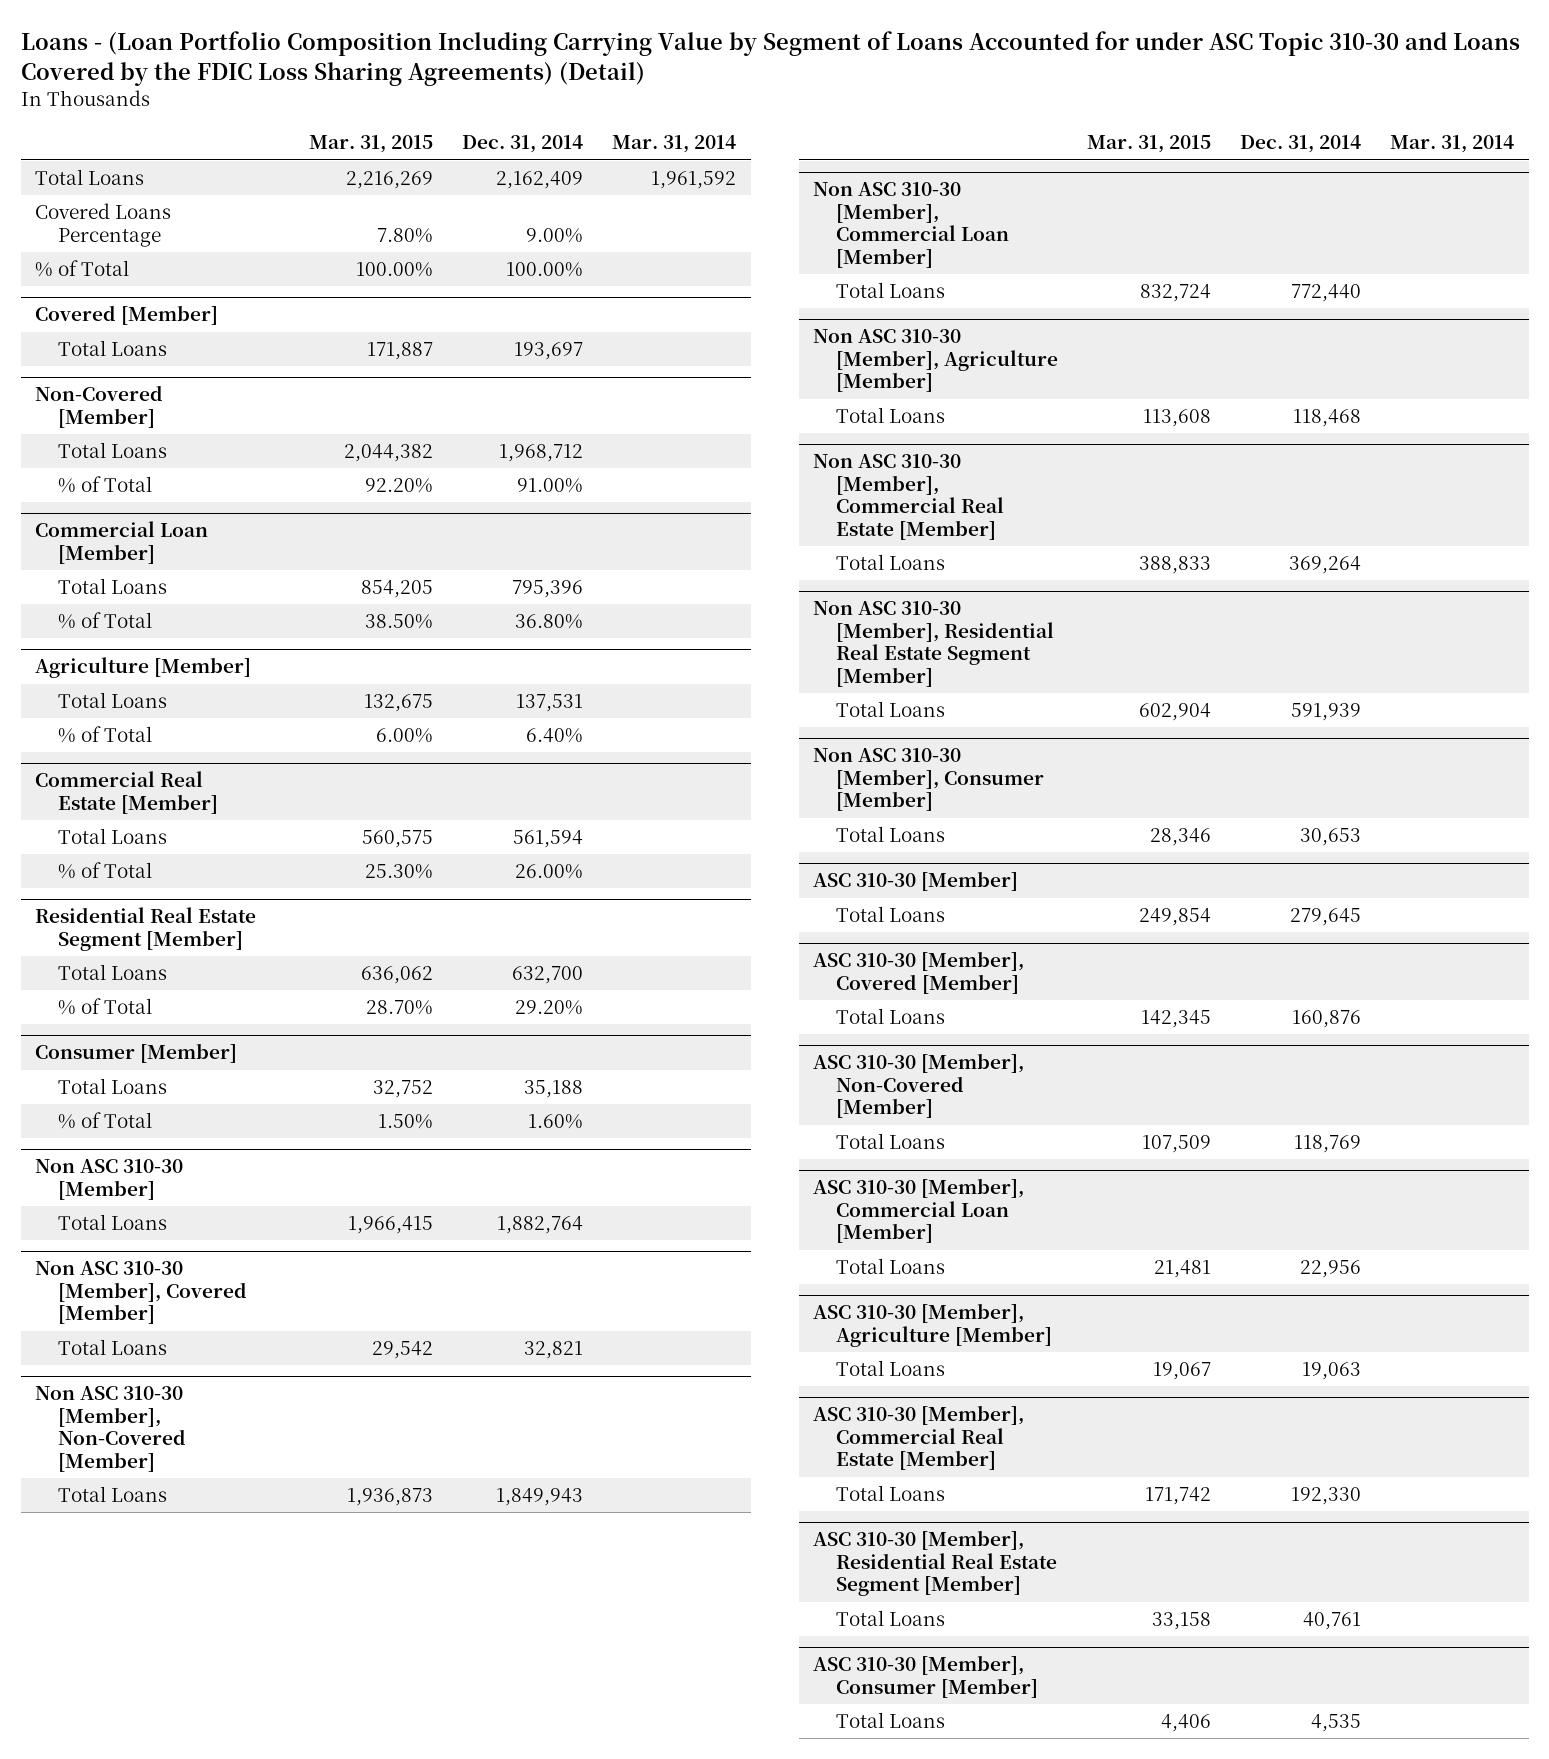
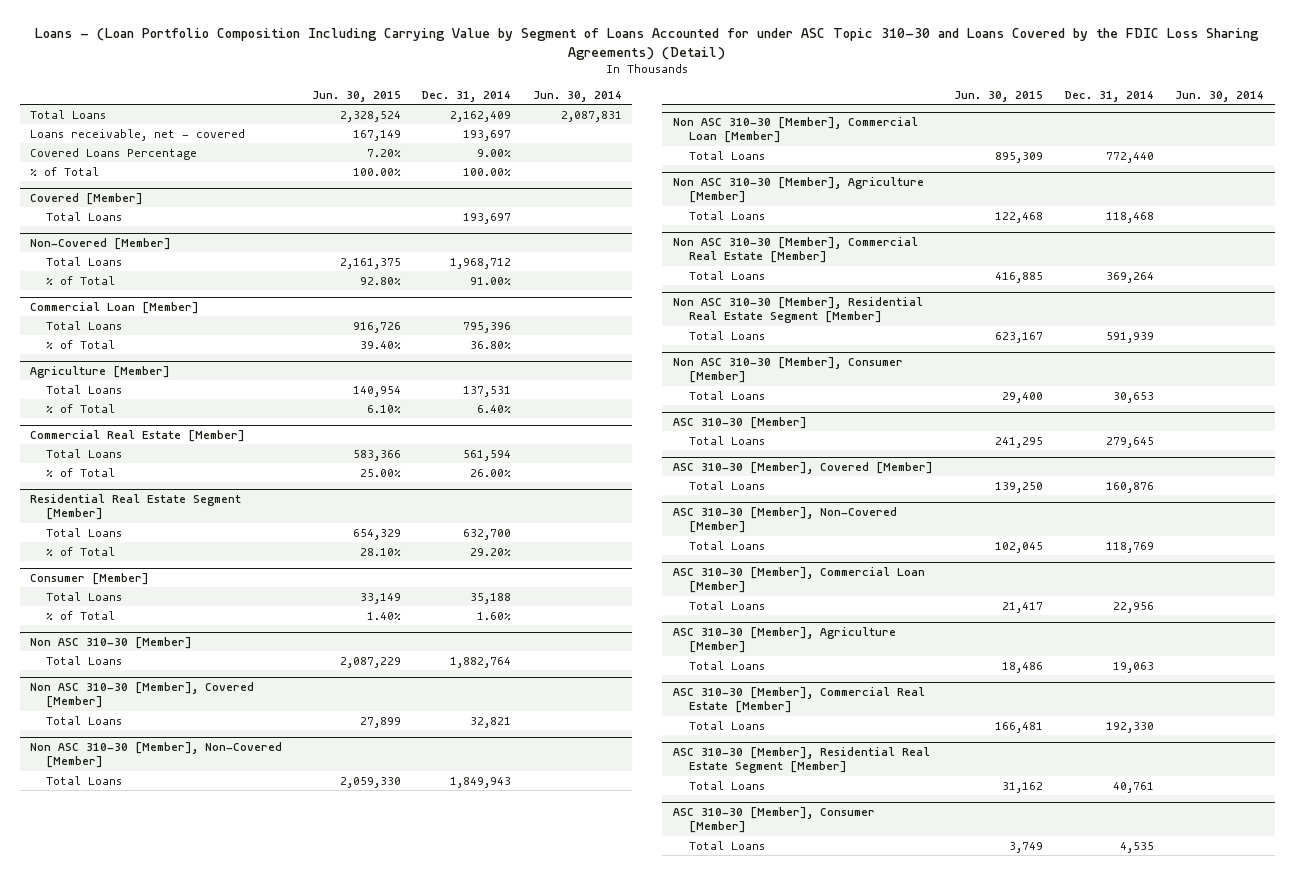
- | Mar. 31, 2015 | Dec. 31, 2014 | Mar. 31, 2014
+ | Jun. 30, 2015 | Dec. 31, 2014 | Jun. 30, 2014
+ Loans receivable, net - covered | 167,149 | 193,697 |

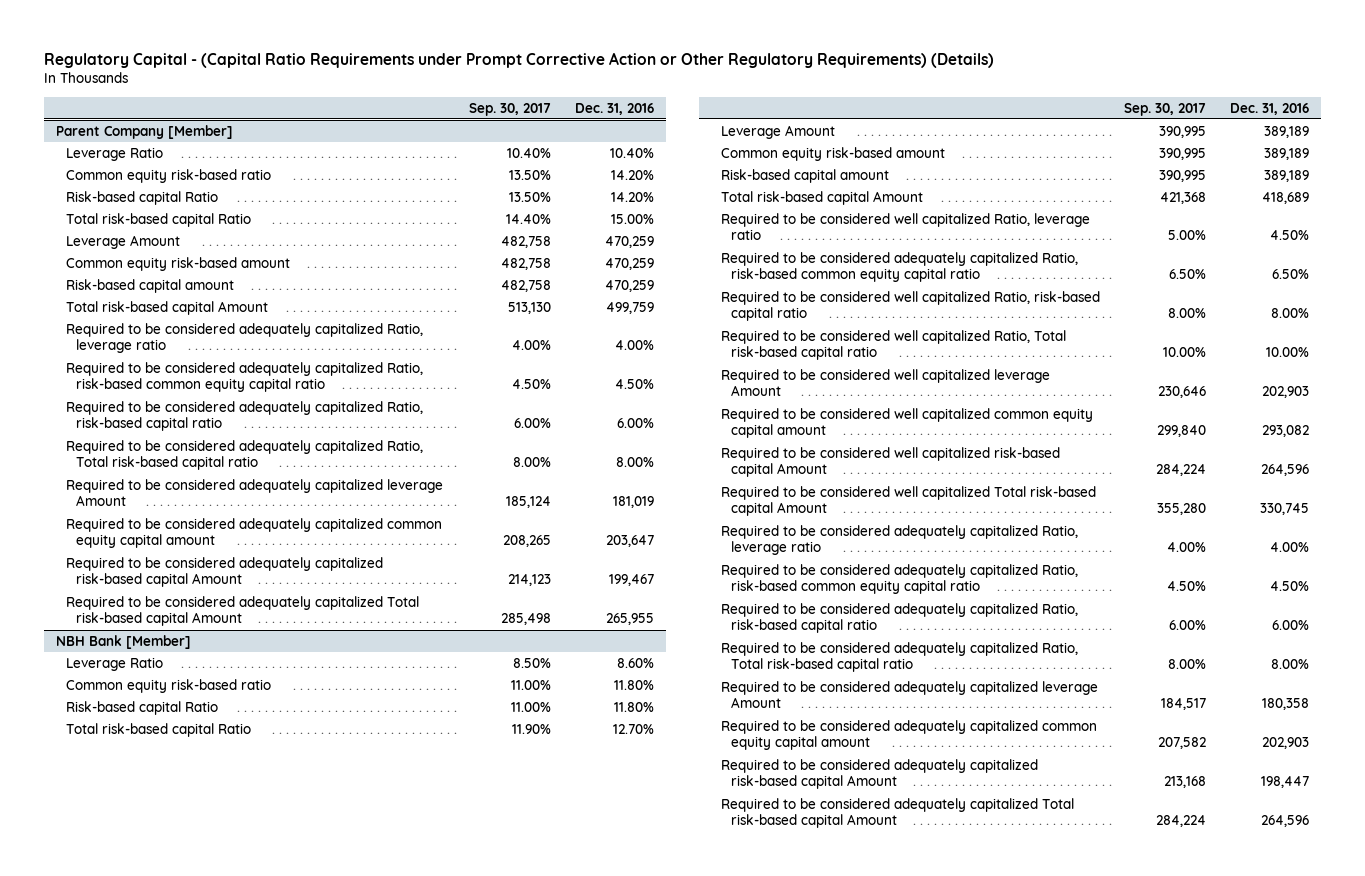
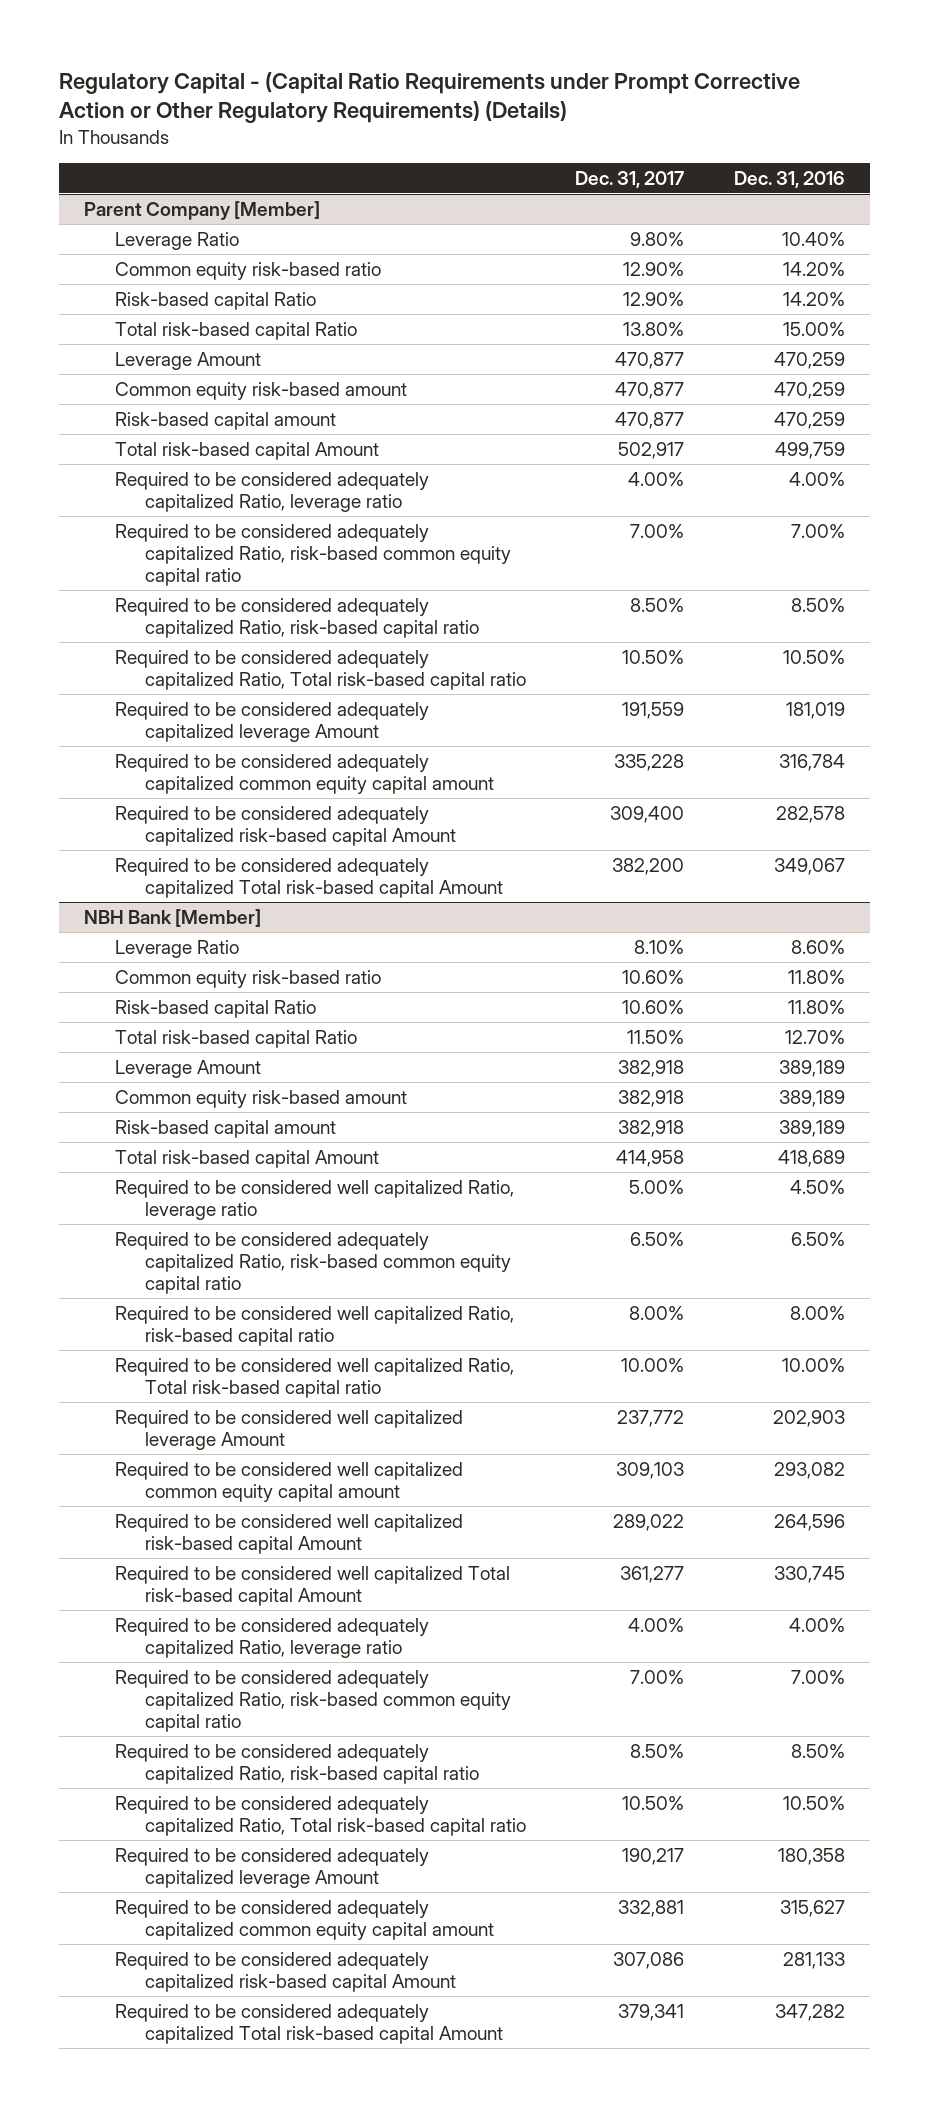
- | Sep. 30, 2017 | Dec. 31, 2016
+ | Dec. 31, 2017 | Dec. 31, 2016
@ Parent Company [Member]
- Required to be considered adequately capitalized Ratio, risk-based common equity capital ratio | 4.50% | 4.50%
- Required to be considered adequately capitalized Ratio, risk-based capital ratio | 6.00% | 6.00%
- Required to be considered adequately capitalized Ratio, Total risk-based capital ratio | 8.00% | 8.00%
+ Required to be considered adequately capitalized Ratio, risk-based common equity capital ratio | 7.00% | 7.00%
+ Required to be considered adequately capitalized Ratio, risk-based capital ratio | 8.50% | 8.50%
+ Required to be considered adequately capitalized Ratio, Total risk-based capital ratio | 10.50% | 10.50%
- Required to be considered adequately capitalized common equity capital amount | 208,265 | 203,647
- Required to be considered adequately capitalized risk-based capital Amount | 214,123 | 199,467
- Required to be considered adequately capitalized Total risk-based capital Amount | 285,498 | 265,955
+ Required to be considered adequately capitalized common equity capital amount | 335,228 | 316,784
+ Required to be considered adequately capitalized risk-based capital Amount | 309,400 | 282,578
+ Required to be considered adequately capitalized Total risk-based capital Amount | 382,200 | 349,067
@ NBH Bank [Member]
- Required to be considered adequately capitalized Ratio, risk-based common equity capital ratio | 4.50% | 4.50%
- Required to be considered adequately capitalized Ratio, risk-based capital ratio | 6.00% | 6.00%
- Required to be considered adequately capitalized Ratio, Total risk-based capital ratio | 8.00% | 8.00%
+ Required to be considered adequately capitalized Ratio, risk-based common equity capital ratio | 7.00% | 7.00%
+ Required to be considered adequately capitalized Ratio, risk-based capital ratio | 8.50% | 8.50%
+ Required to be considered adequately capitalized Ratio, Total risk-based capital ratio | 10.50% | 10.50%
- Required to be considered adequately capitalized common equity capital amount | 207,582 | 202,903
- Required to be considered adequately capitalized risk-based capital Amount | 213,168 | 198,447
- Required to be considered adequately capitalized Total risk-based capital Amount | 284,224 | 264,596
+ Required to be considered adequately capitalized common equity capital amount | 332,881 | 315,627
+ Required to be considered adequately capitalized risk-based capital Amount | 307,086 | 281,133
+ Required to be considered adequately capitalized Total risk-based capital Amount | 379,341 | 347,282

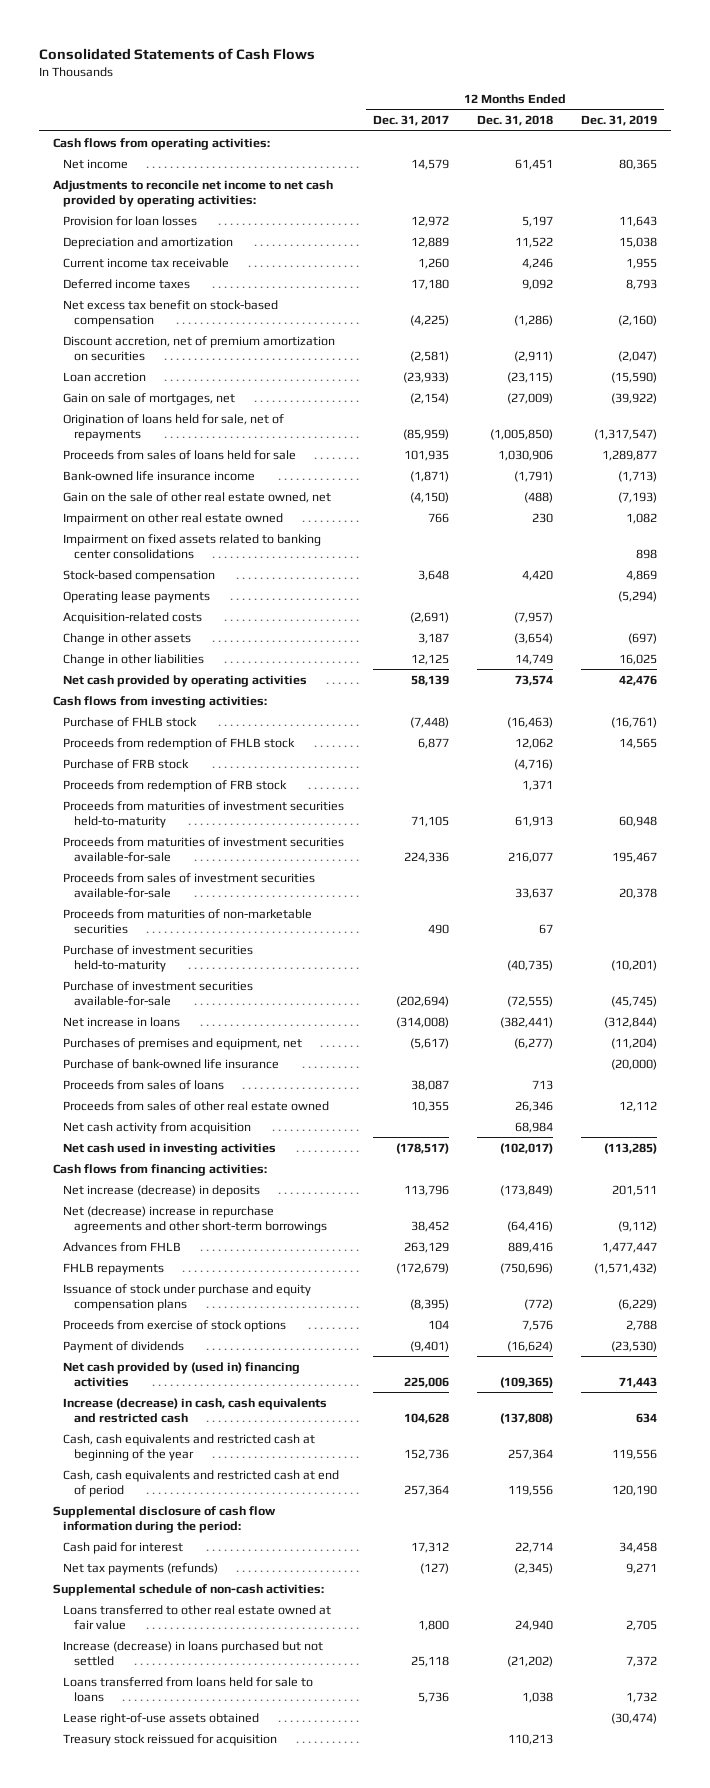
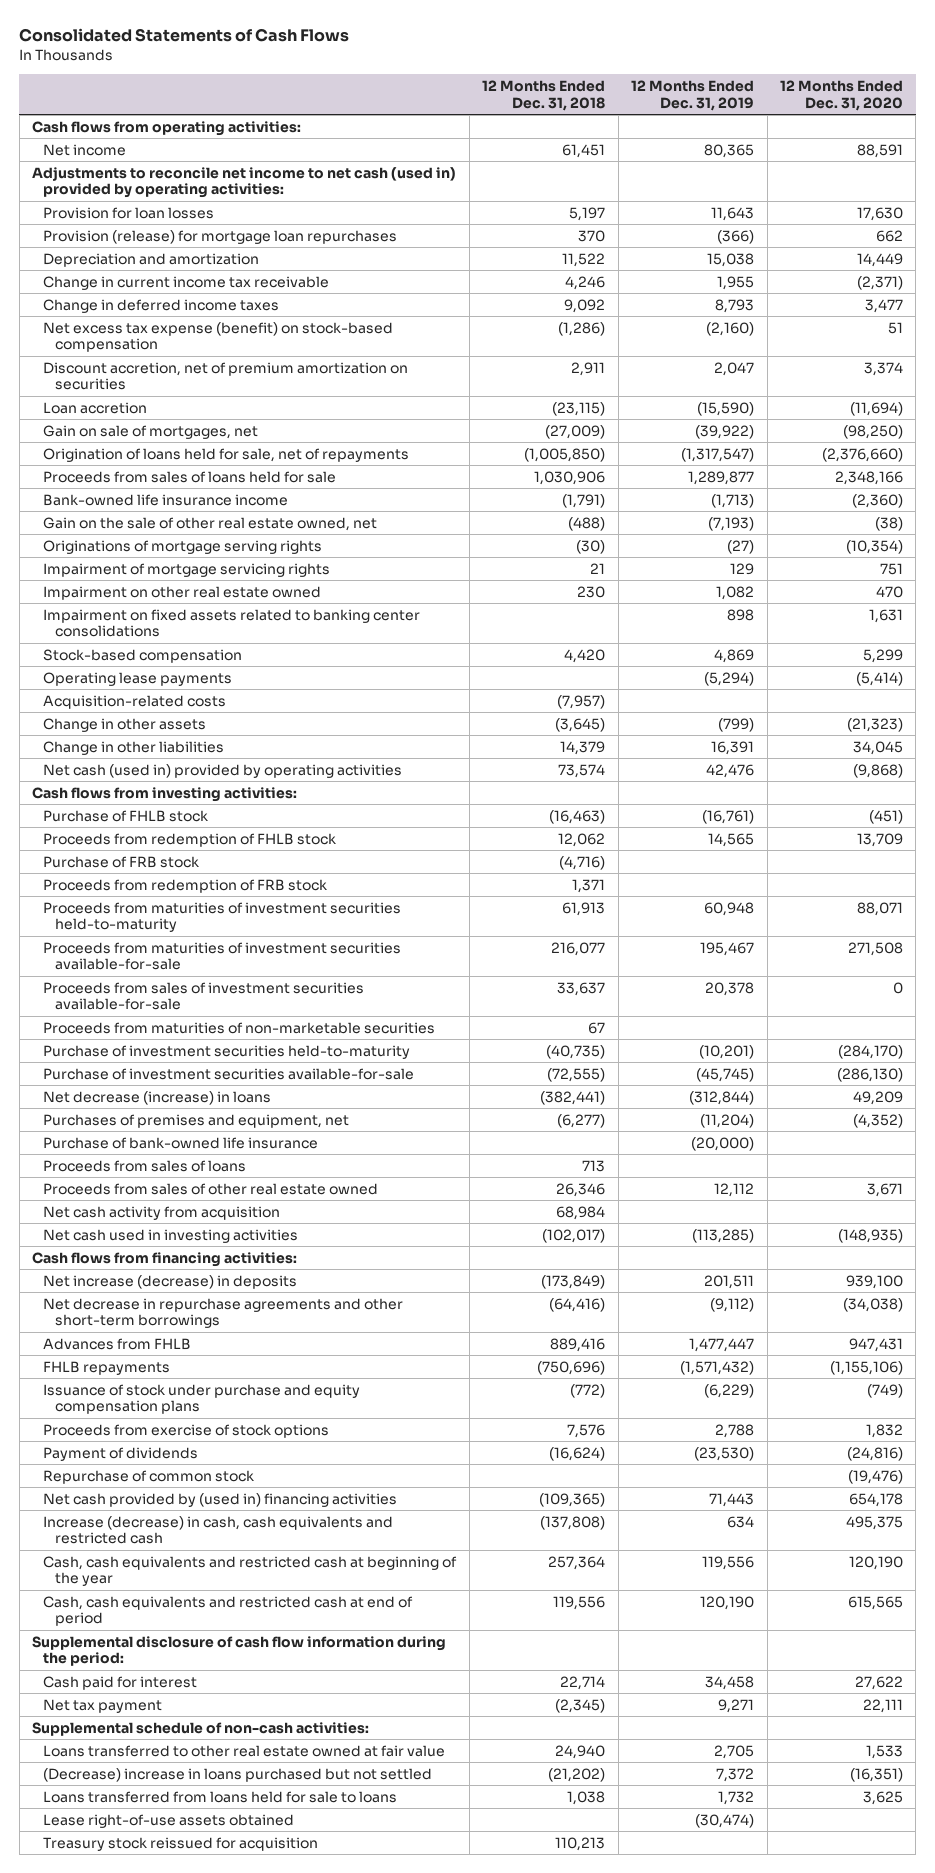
- | 12 Months Ended Dec. 31, 2017 | 12 Months Ended Dec. 31, 2018 | 12 Months Ended Dec. 31, 2019
+ | 12 Months Ended Dec. 31, 2018 | 12 Months Ended Dec. 31, 2019 | 12 Months Ended Dec. 31, 2020
- Adjustments to reconcile net income to net cash provided by operating activities:
+ Adjustments to reconcile net income to net cash (used in) provided by operating activities:
+ Provision (release) for mortgage loan repurchases | 370 | (366) | 662
- Current income tax receivable | 1,260 | 4,246 | 1,955
- Deferred income taxes | 17,180 | 9,092 | 8,793
- Net excess tax benefit on stock-based compensation | (4,225) | (1,286) | (2,160)
- Discount accretion, net of premium amortization on securities | (2,581) | (2,911) | (2,047)
+ Change in current income tax receivable | 4,246 | 1,955 | (2,371)
+ Change in deferred income taxes | 9,092 | 8,793 | 3,477
+ Net excess tax expense (benefit) on stock-based compensation | (1,286) | (2,160) | 51
+ Discount accretion, net of premium amortization on securities | 2,911 | 2,047 | 3,374
+ Originations of mortgage serving rights | (30) | (27) | (10,354)
+ Impairment of mortgage servicing rights | 21 | 129 | 751
- Change in other assets | 3,187 | (3,654) | (697)
- Change in other liabilities | 12,125 | 14,749 | 16,025
- Net cash provided by operating activities | 58,139 | 73,574 | 42,476
+ Change in other assets | (3,645) | (799) | (21,323)
+ Change in other liabilities | 14,379 | 16,391 | 34,045
+ Net cash (used in) provided by operating activities | 73,574 | 42,476 | (9,868)
- Net increase in loans | (314,008) | (382,441) | (312,844)
+ Net decrease (increase) in loans | (382,441) | (312,844) | 49,209
- Net (decrease) increase in repurchase agreements and other short-term borrowings | 38,452 | (64,416) | (9,112)
+ Net decrease in repurchase agreements and other short-term borrowings | (64,416) | (9,112) | (34,038)
+ Repurchase of common stock | | | (19,476)
- Net tax payments (refunds) | (127) | (2,345) | 9,271
+ Net tax payment | (2,345) | 9,271 | 22,111
- Increase (decrease) in loans purchased but not settled | 25,118 | (21,202) | 7,372
+ (Decrease) increase in loans purchased but not settled | (21,202) | 7,372 | (16,351)

